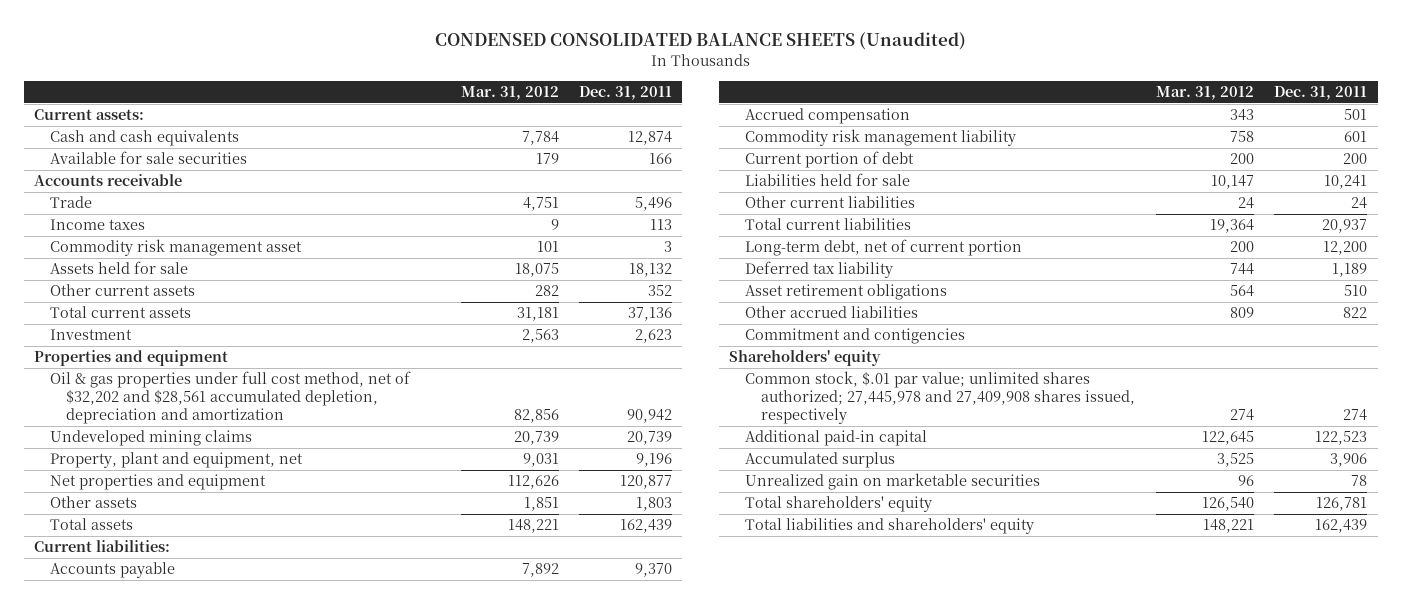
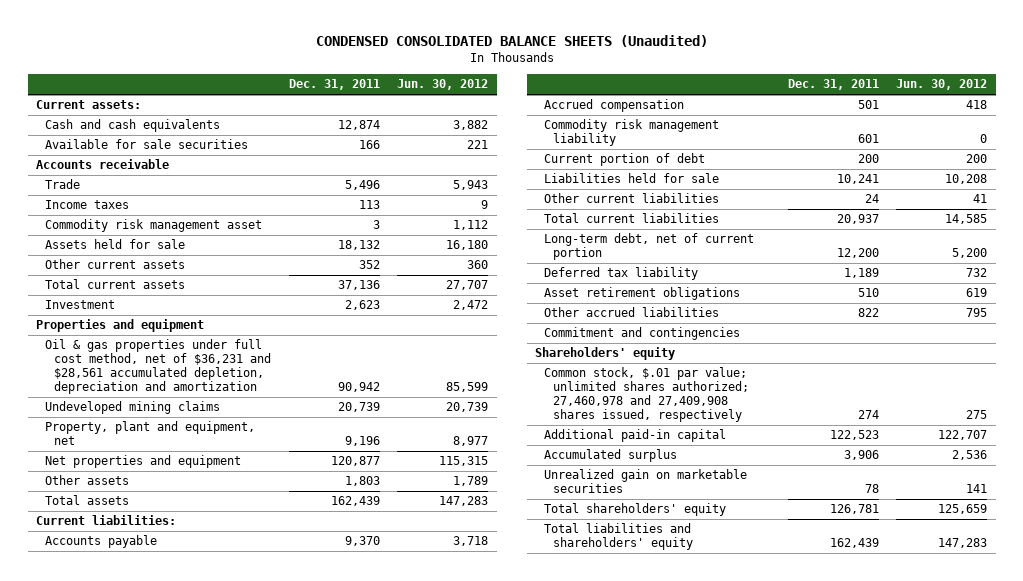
- | Mar. 31, 2012 | Dec. 31, 2011
+ | Dec. 31, 2011 | Jun. 30, 2012
- Oil & gas properties under full cost method, net of $32,202 and $28,561 accumulated depletion, depreciation and amortization | 82,856 | 90,942
+ Oil & gas properties under full cost method, net of $36,231 and $28,561 accumulated depletion, depreciation and amortization | 90,942 | 85,599
- Commitment and contigencies
+ Commitment and contingencies
- Common stock, $.01 par value; unlimited shares authorized; 27,445,978 and 27,409,908 shares issued, respectively | 274 | 274
+ Common stock, $.01 par value; unlimited shares authorized; 27,460,978 and 27,409,908 shares issued, respectively | 274 | 275

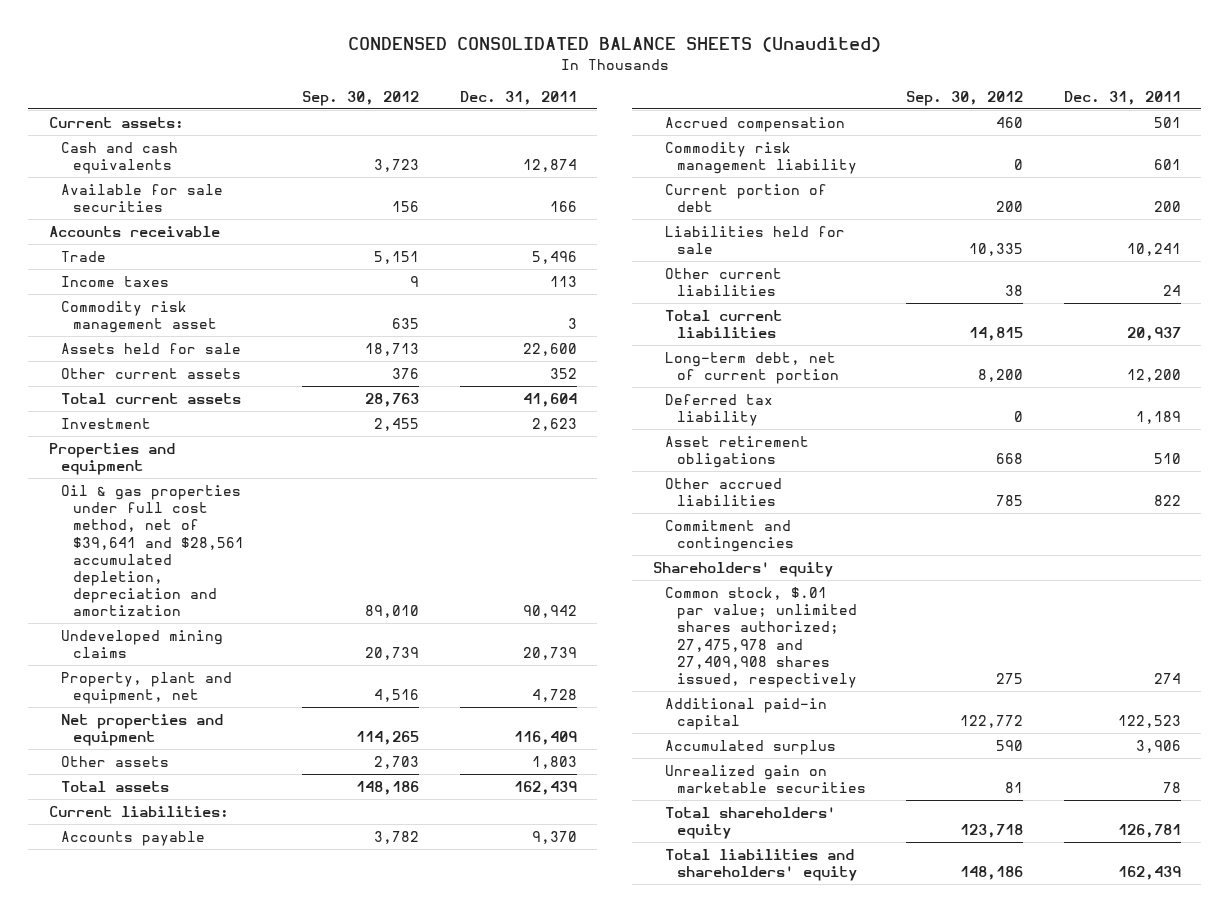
- | Dec. 31, 2011 | Jun. 30, 2012
+ | Sep. 30, 2012 | Dec. 31, 2011
- Assets held for sale | 18,132 | 16,180
+ Assets held for sale | 18,713 | 22,600
- Total current assets | 37,136 | 27,707
+ Total current assets | 28,763 | 41,604
- Oil & gas properties under full cost method, net of $36,231 and $28,561 accumulated depletion, depreciation and amortization | 90,942 | 85,599
+ Oil & gas properties under full cost method, net of $39,641 and $28,561 accumulated depletion, depreciation and amortization | 89,010 | 90,942
- Property, plant and equipment, net | 9,196 | 8,977
- Net properties and equipment | 120,877 | 115,315
+ Property, plant and equipment, net | 4,516 | 4,728
+ Net properties and equipment | 114,265 | 116,409
- Common stock, $.01 par value; unlimited shares authorized; 27,460,978 and 27,409,908 shares issued, respectively | 274 | 275
+ Common stock, $.01 par value; unlimited shares authorized; 27,475,978 and 27,409,908 shares issued, respectively | 275 | 274

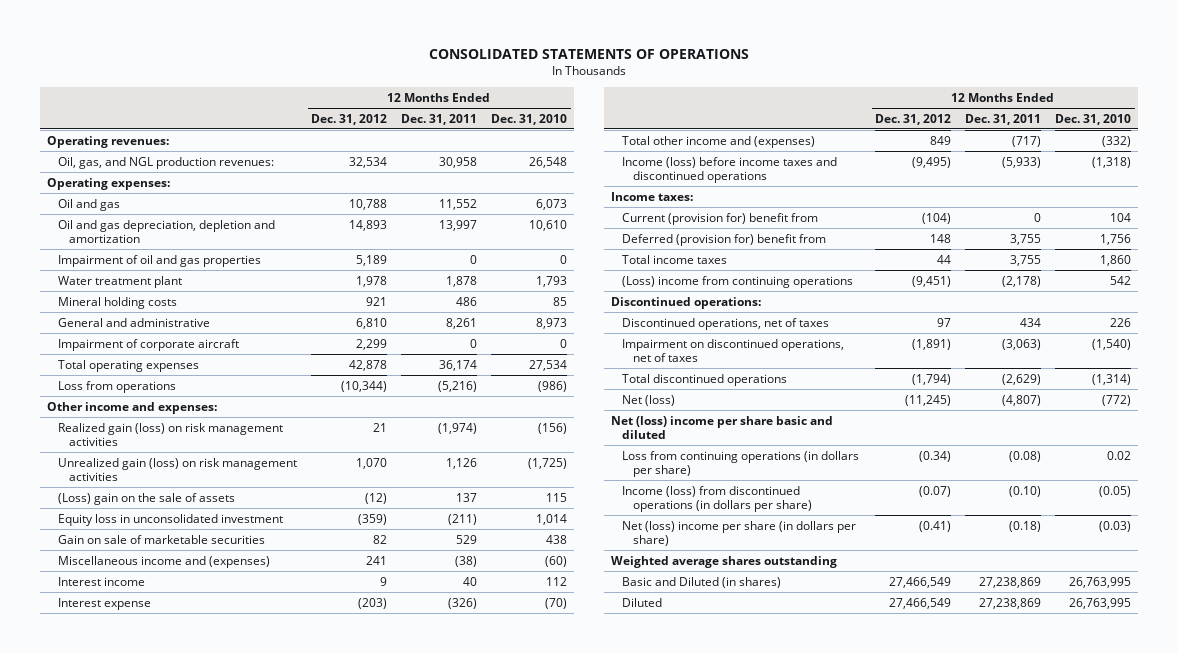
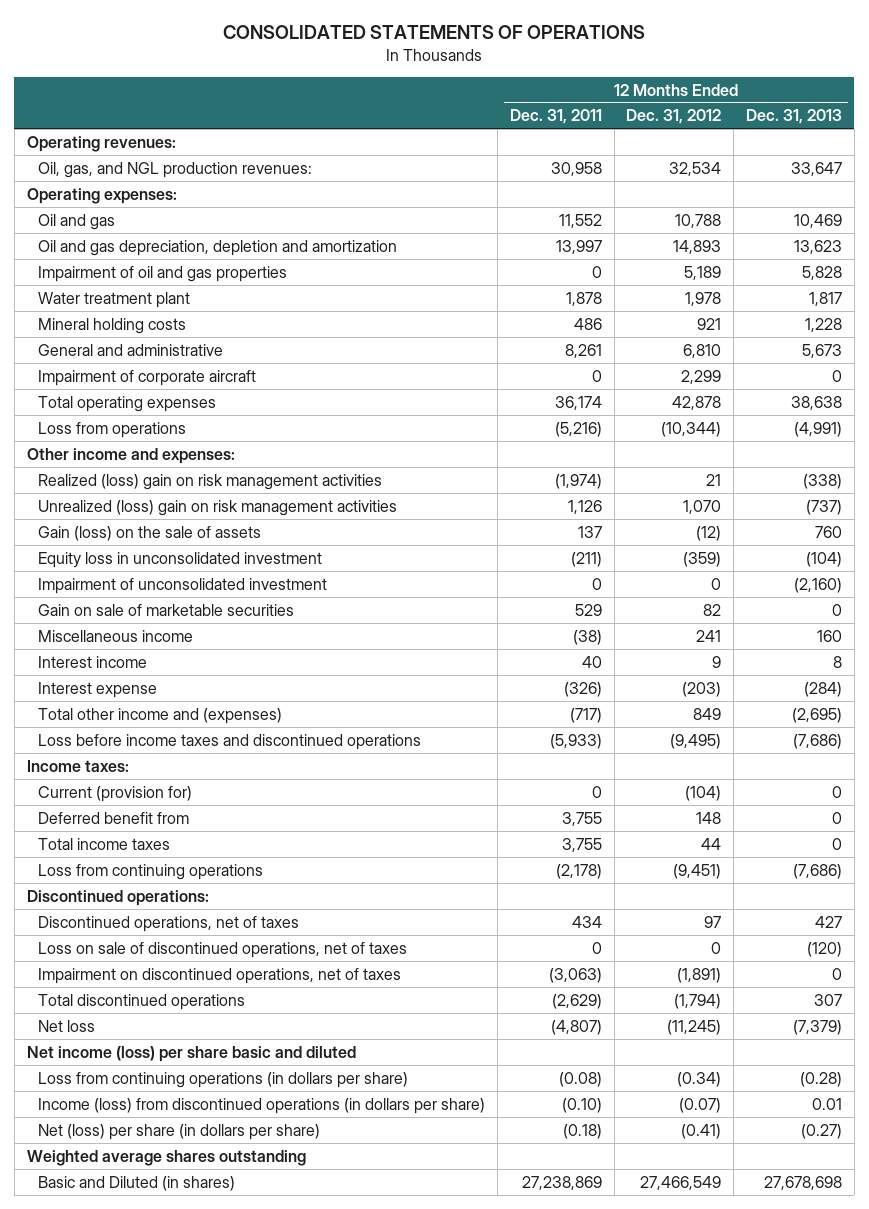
- | 12 Months Ended Dec. 31, 2012 | 12 Months Ended Dec. 31, 2011 | 12 Months Ended Dec. 31, 2010
+ | 12 Months Ended Dec. 31, 2011 | 12 Months Ended Dec. 31, 2012 | 12 Months Ended Dec. 31, 2013
- Realized gain (loss) on risk management activities | 21 | (1,974) | (156)
- Unrealized gain (loss) on risk management activities | 1,070 | 1,126 | (1,725)
- (Loss) gain on the sale of assets | (12) | 137 | 115
+ Realized (loss) gain on risk management activities | (1,974) | 21 | (338)
+ Unrealized (loss) gain on risk management activities | 1,126 | 1,070 | (737)
+ Gain (loss) on the sale of assets | 137 | (12) | 760
+ Impairment of unconsolidated investment | 0 | 0 | (2,160)
- Miscellaneous income and (expenses) | 241 | (38) | (60)
+ Miscellaneous income | (38) | 241 | 160
- Income (loss) before income taxes and discontinued operations | (9,495) | (5,933) | (1,318)
+ Loss before income taxes and discontinued operations | (5,933) | (9,495) | (7,686)
- Current (provision for) benefit from | (104) | 0 | 104
- Deferred (provision for) benefit from | 148 | 3,755 | 1,756
+ Current (provision for) | 0 | (104) | 0
+ Deferred benefit from | 3,755 | 148 | 0
- (Loss) income from continuing operations | (9,451) | (2,178) | 542
+ Loss from continuing operations | (2,178) | (9,451) | (7,686)
+ Loss on sale of discontinued operations, net of taxes | 0 | 0 | (120)
- Net (loss) | (11,245) | (4,807) | (772)
- Net (loss) income per share basic and diluted
+ Net loss | (4,807) | (11,245) | (7,379)
+ Net income (loss) per share basic and diluted
- Net (loss) income per share (in dollars per share) | (0.41) | (0.18) | (0.03)
+ Net (loss) per share (in dollars per share) | (0.18) | (0.41) | (0.27)
- Diluted | 27,466,549 | 27,238,869 | 26,763,995

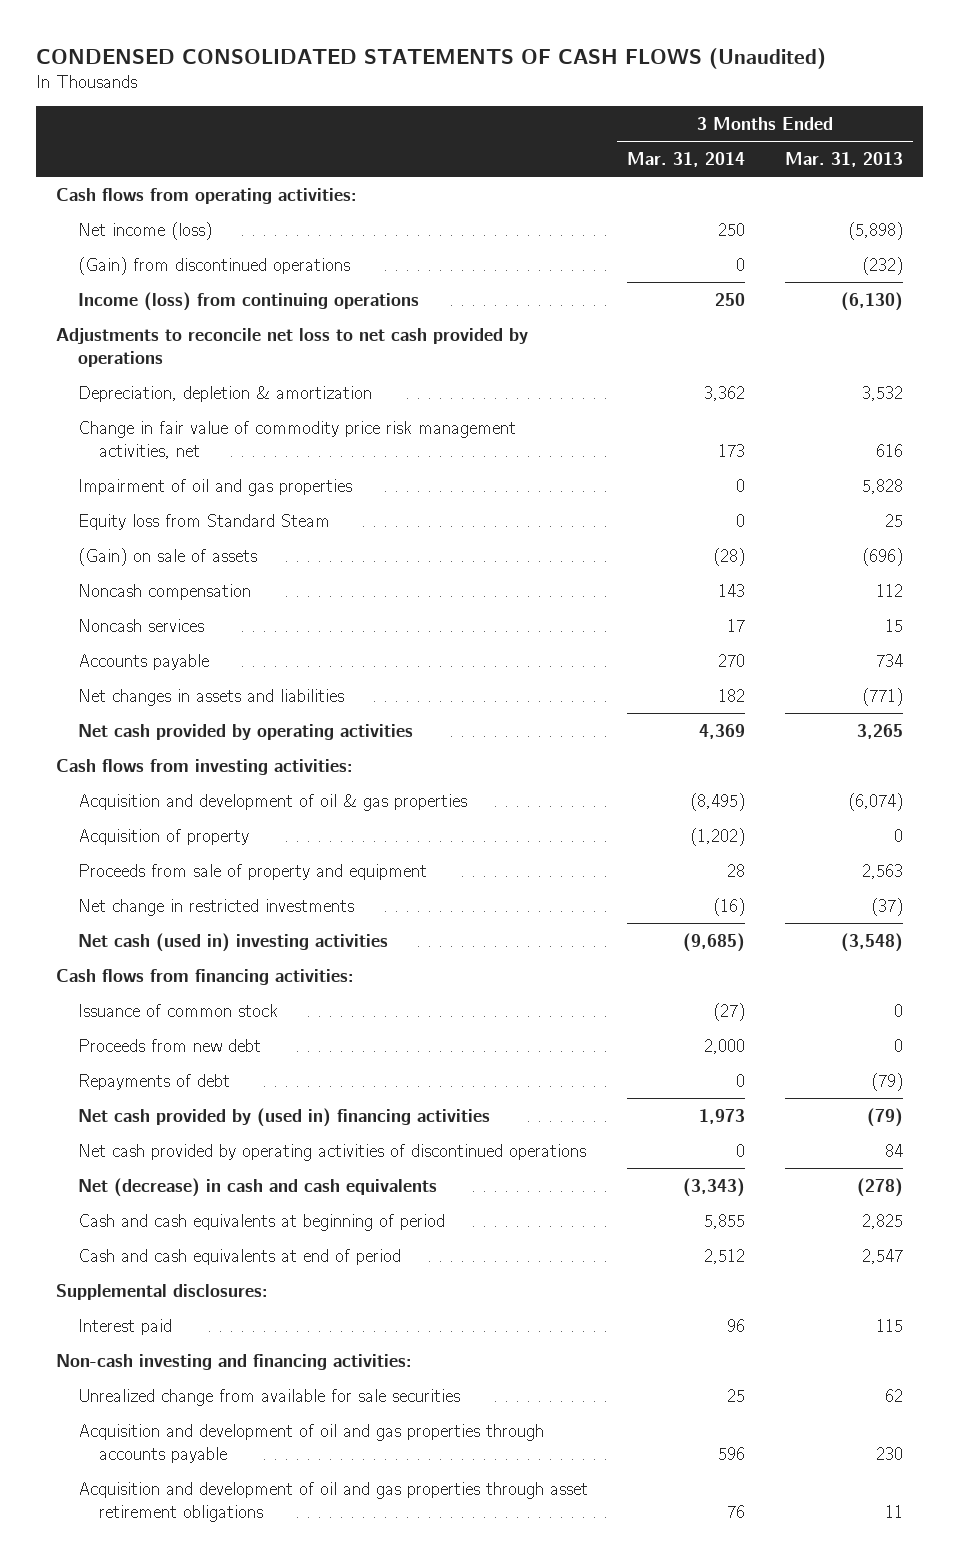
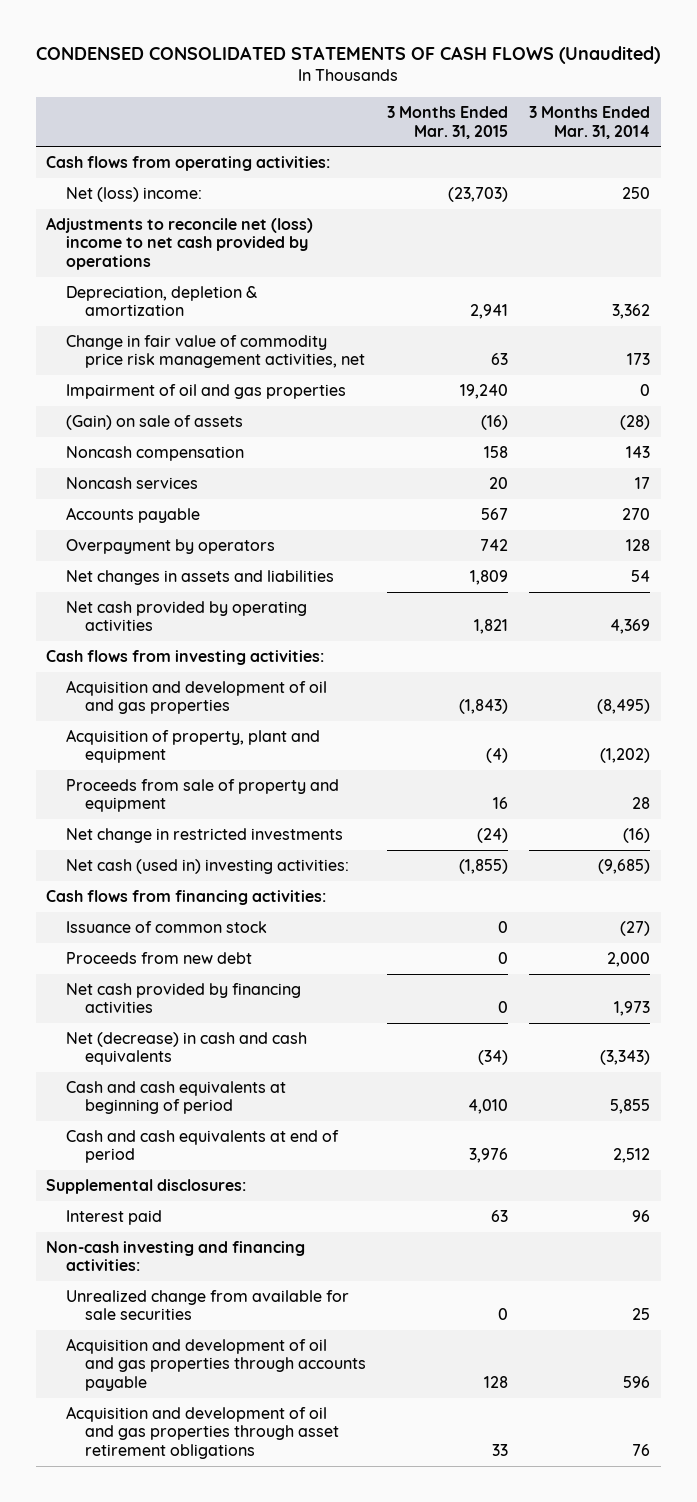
- | 3 Months Ended Mar. 31, 2014 | 3 Months Ended Mar. 31, 2013
+ | 3 Months Ended Mar. 31, 2015 | 3 Months Ended Mar. 31, 2014
- Net income (loss) | 250 | (5,898)
- (Gain) from discontinued operations | 0 | (232)
- Income (loss) from continuing operations | 250 | (6,130)
- Adjustments to reconcile net loss to net cash provided by operations
+ Net (loss) income: | (23,703) | 250
+ Adjustments to reconcile net (loss) income to net cash provided by operations
- Equity loss from Standard Steam | 0 | 25
- Net changes in assets and liabilities | 182 | (771)
+ Overpayment by operators | 742 | 128
+ Net changes in assets and liabilities | 1,809 | 54
- Acquisition and development of oil & gas properties | (8,495) | (6,074)
- Acquisition of property | (1,202) | 0
+ Acquisition and development of oil and gas properties | (1,843) | (8,495)
+ Acquisition of property, plant and equipment | (4) | (1,202)
- Net cash (used in) investing activities | (9,685) | (3,548)
+ Net cash (used in) investing activities: | (1,855) | (9,685)
- Repayments of debt | 0 | (79)
- Net cash provided by (used in) financing activities | 1,973 | (79)
- Net cash provided by operating activities of discontinued operations | 0 | 84
+ Net cash provided by financing activities | 0 | 1,973

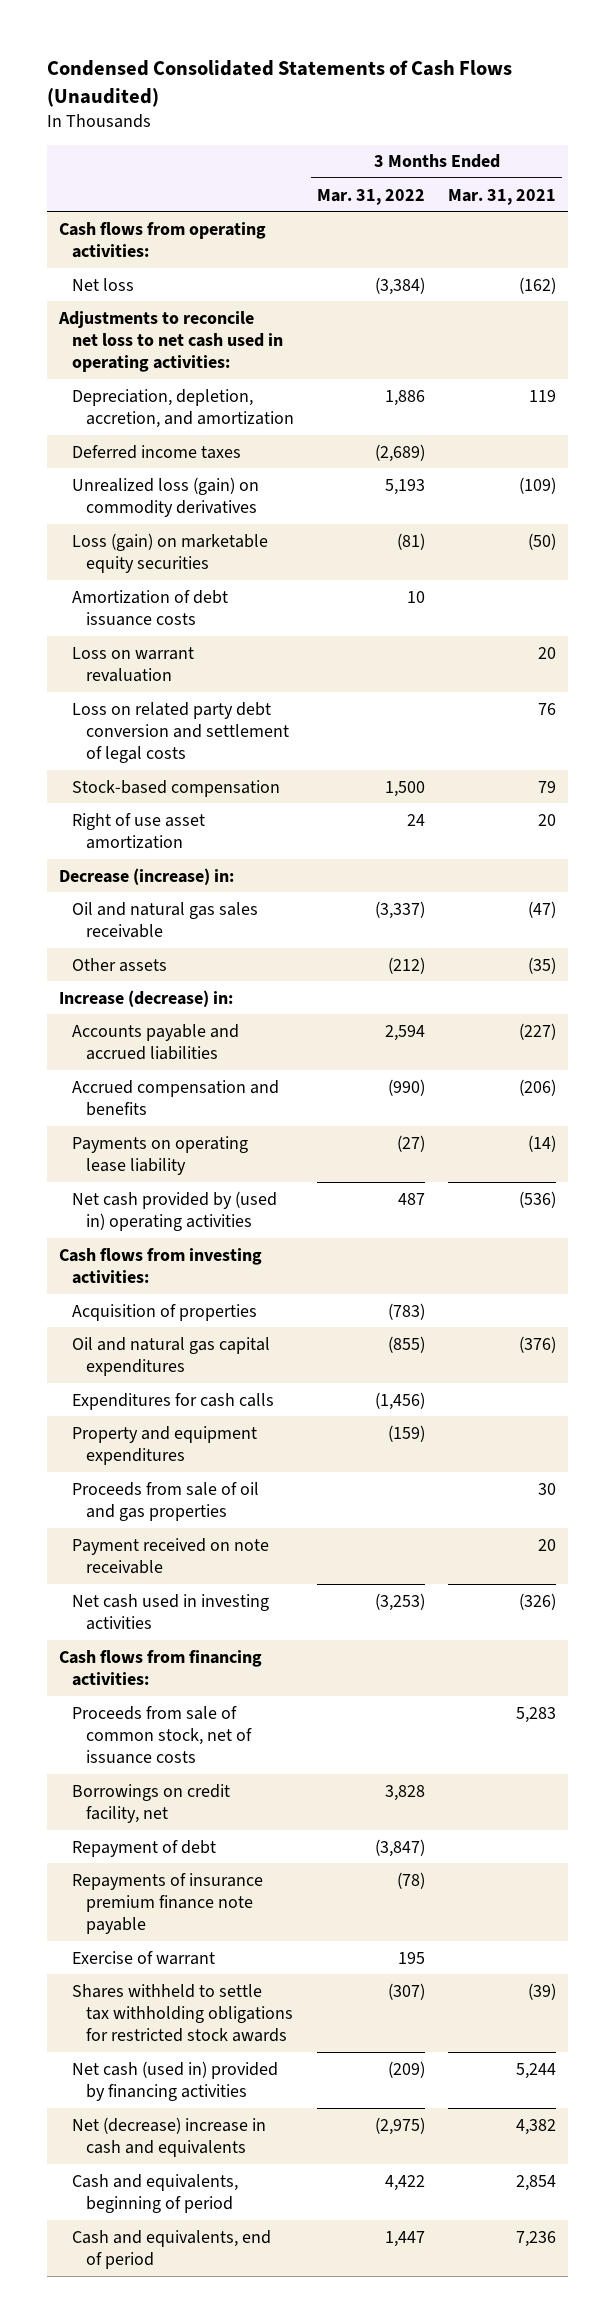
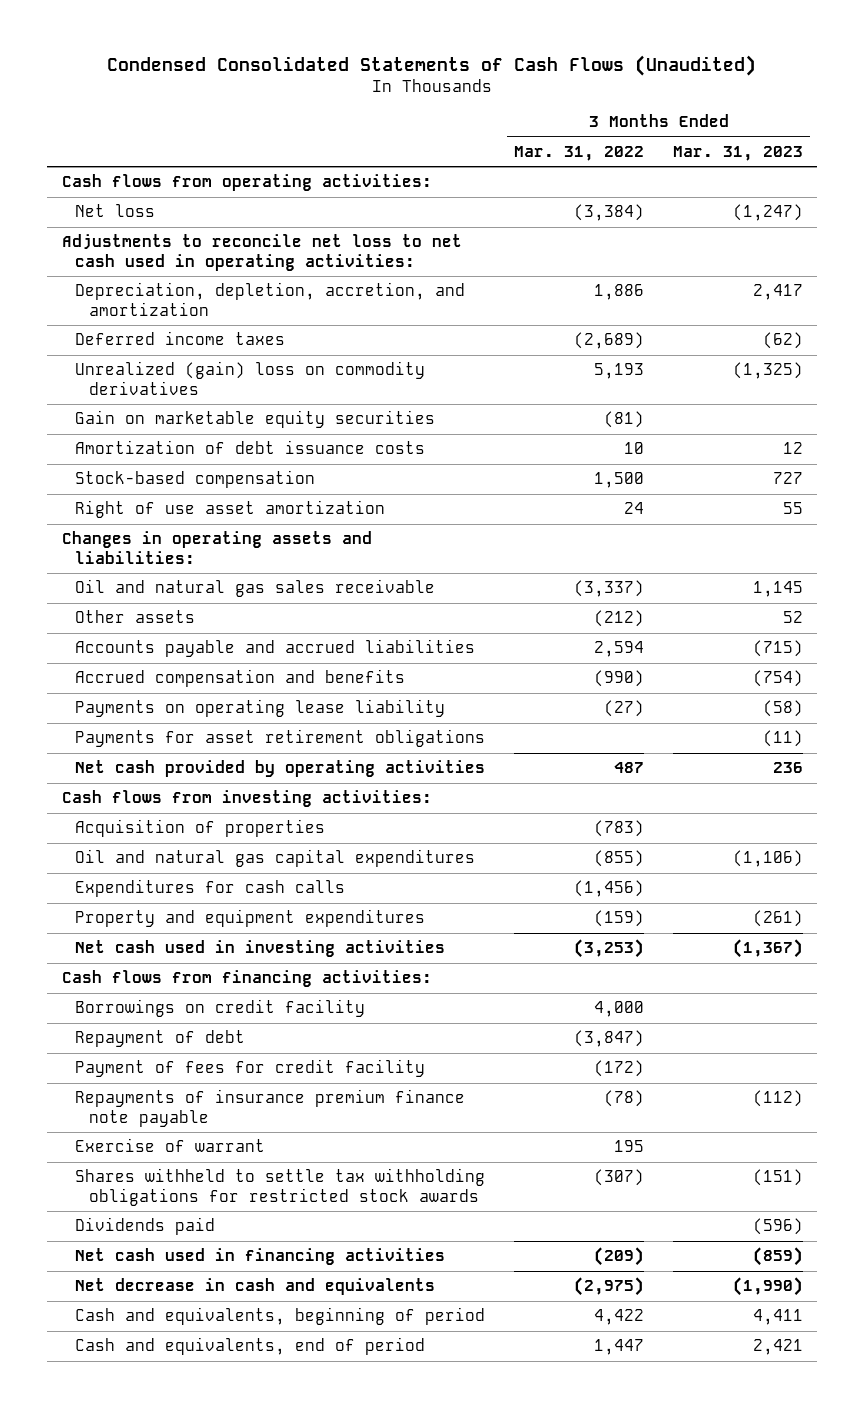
- | 3 Months Ended Mar. 31, 2022 | 3 Months Ended Mar. 31, 2021
+ | 3 Months Ended Mar. 31, 2022 | 3 Months Ended Mar. 31, 2023
- Unrealized loss (gain) on commodity derivatives | 5,193 | (109)
- Loss (gain) on marketable equity securities | (81) | (50)
+ Unrealized (gain) loss on commodity derivatives | 5,193 | (1,325)
+ Gain on marketable equity securities | (81) |
- Loss on warrant revaluation | | 20
- Loss on related party debt conversion and settlement of legal costs | | 76
- Decrease (increase) in:
+ Changes in operating assets and liabilities:
- Increase (decrease) in:
- Net cash provided by (used in) operating activities | 487 | (536)
+ Payments for asset retirement obligations | | (11)
+ Net cash provided by operating activities | 487 | 236
- Proceeds from sale of oil and gas properties | | 30
- Payment received on note receivable | | 20
- Proceeds from sale of common stock, net of issuance costs | | 5,283
- Borrowings on credit facility, net | 3,828 |
+ Borrowings on credit facility | 4,000 |
+ Payment of fees for credit facility | (172) |
- Net cash (used in) provided by financing activities | (209) | 5,244
- Net (decrease) increase in cash and equivalents | (2,975) | 4,382
+ Dividends paid | | (596)
+ Net cash used in financing activities | (209) | (859)
+ Net decrease in cash and equivalents | (2,975) | (1,990)

